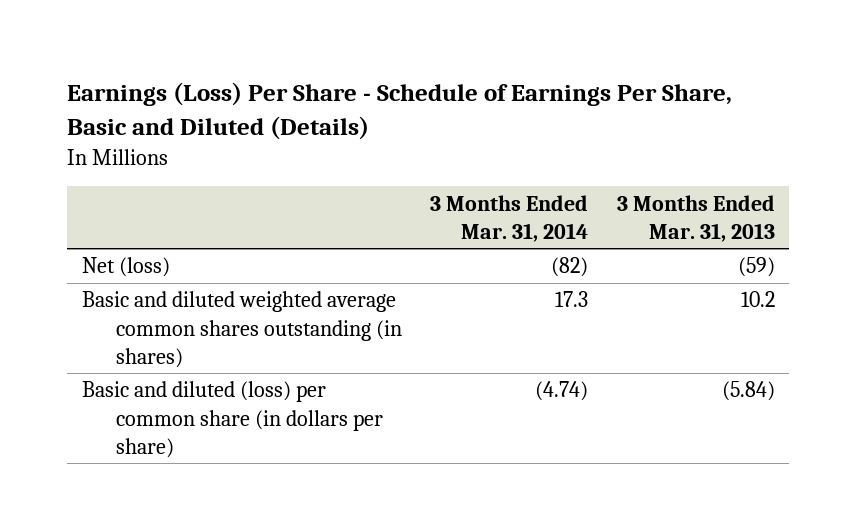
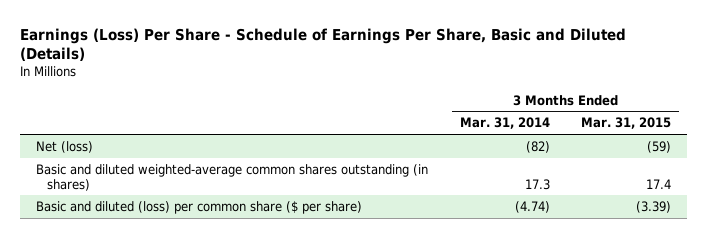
- | 3 Months Ended Mar. 31, 2014 | 3 Months Ended Mar. 31, 2013
+ | 3 Months Ended Mar. 31, 2014 | 3 Months Ended Mar. 31, 2015
- Basic and diluted weighted average common shares outstanding (in shares) | 17.3 | 10.2
- Basic and diluted (loss) per common share (in dollars per share) | (4.74) | (5.84)
+ Basic and diluted weighted-average common shares outstanding (in shares) | 17.3 | 17.4
+ Basic and diluted (loss) per common share ($ per share) | (4.74) | (3.39)

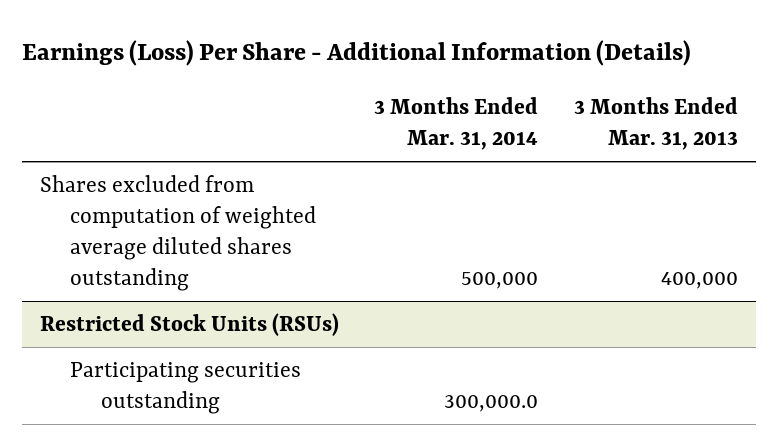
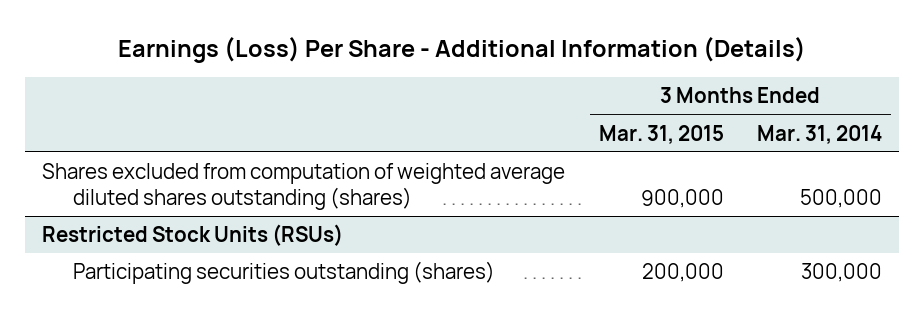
- | 3 Months Ended Mar. 31, 2014 | 3 Months Ended Mar. 31, 2013
+ | 3 Months Ended Mar. 31, 2015 | 3 Months Ended Mar. 31, 2014
- Shares excluded from computation of weighted average diluted shares outstanding | 500,000 | 400,000
+ Shares excluded from computation of weighted average diluted shares outstanding (shares) | 900,000 | 500,000
@ Restricted Stock Units (RSUs)
- Participating securities outstanding | 300,000.0 |
+ Participating securities outstanding (shares) | 200,000 | 300,000

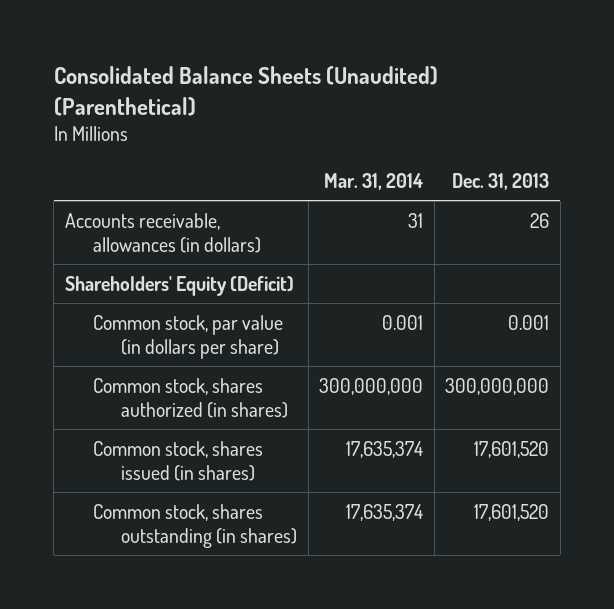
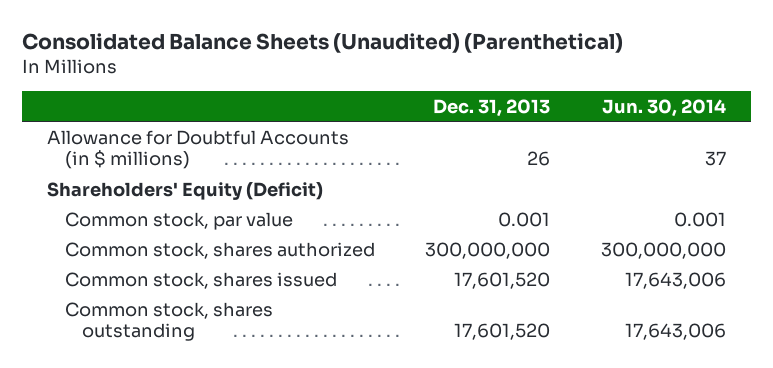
- | Mar. 31, 2014 | Dec. 31, 2013
+ | Dec. 31, 2013 | Jun. 30, 2014
- Accounts receivable, allowances (in dollars) | 31 | 26
+ Allowance for Doubtful Accounts (in $ millions) | 26 | 37
- Common stock, par value (in dollars per share) | 0.001 | 0.001
- Common stock, shares authorized (in shares) | 300,000,000 | 300,000,000
- Common stock, shares issued (in shares) | 17,635,374 | 17,601,520
- Common stock, shares outstanding (in shares) | 17,635,374 | 17,601,520
+ Common stock, par value | 0.001 | 0.001
+ Common stock, shares authorized | 300,000,000 | 300,000,000
+ Common stock, shares issued | 17,601,520 | 17,643,006
+ Common stock, shares outstanding | 17,601,520 | 17,643,006

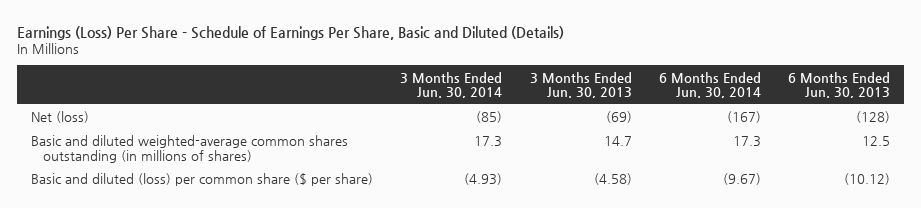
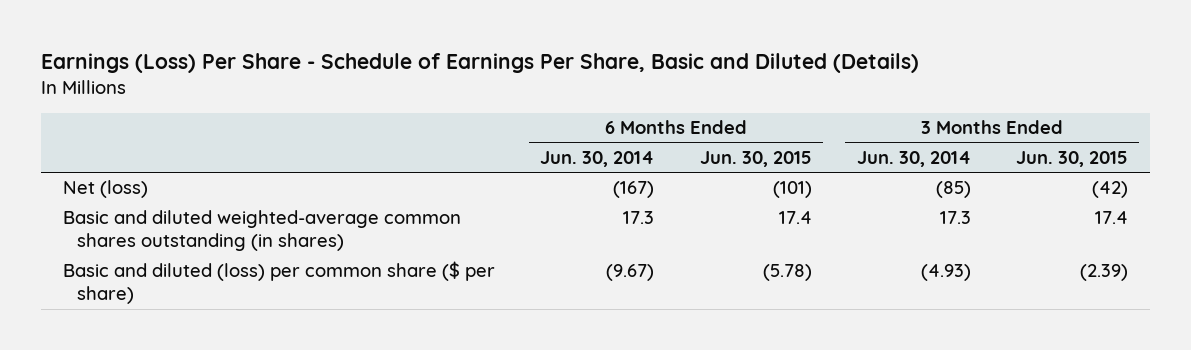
- | 3 Months Ended Jun. 30, 2014 | 3 Months Ended Jun. 30, 2013 | 6 Months Ended Jun. 30, 2014 | 6 Months Ended Jun. 30, 2013
+ | 6 Months Ended Jun. 30, 2014 | 6 Months Ended Jun. 30, 2015 | 3 Months Ended Jun. 30, 2014 | 3 Months Ended Jun. 30, 2015
- Basic and diluted weighted-average common shares outstanding (in millions of shares) | 17.3 | 14.7 | 17.3 | 12.5
+ Basic and diluted weighted-average common shares outstanding (in shares) | 17.3 | 17.4 | 17.3 | 17.4

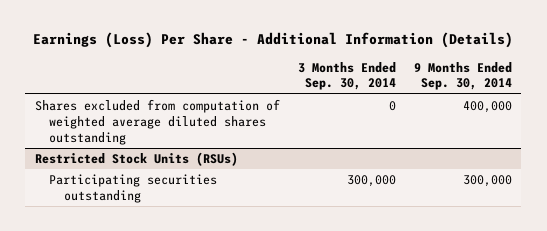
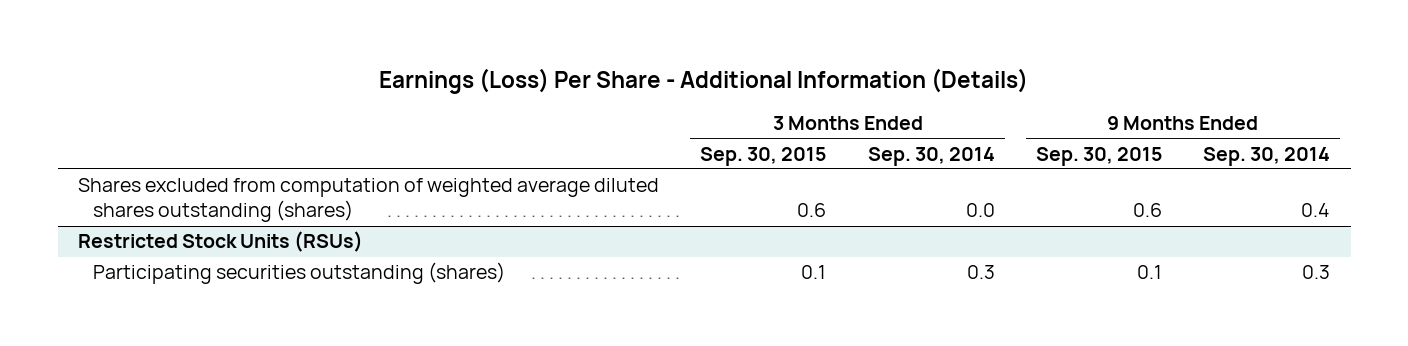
- | 3 Months Ended Sep. 30, 2014 | 9 Months Ended Sep. 30, 2014
+ | 3 Months Ended Sep. 30, 2015 | 3 Months Ended Sep. 30, 2014 | 9 Months Ended Sep. 30, 2015 | 9 Months Ended Sep. 30, 2014
- Shares excluded from computation of weighted average diluted shares outstanding | 0 | 400,000
+ Shares excluded from computation of weighted average diluted shares outstanding (shares) | 0.6 | 0.0 | 0.6 | 0.4
@ Restricted Stock Units (RSUs)
- Participating securities outstanding | 300,000 | 300,000
+ Participating securities outstanding (shares) | 0.1 | 0.3 | 0.1 | 0.3

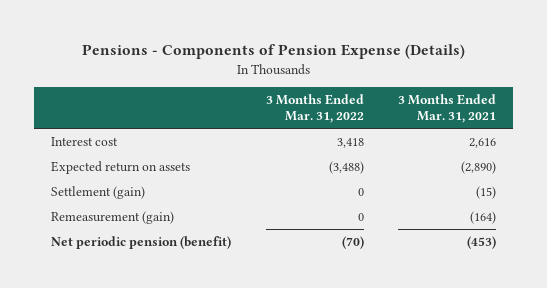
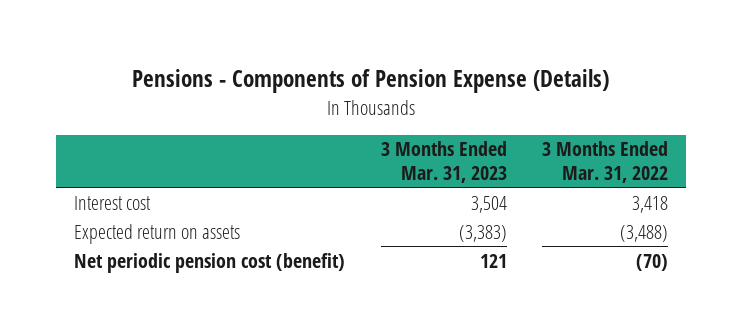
- | 3 Months Ended Mar. 31, 2022 | 3 Months Ended Mar. 31, 2021
+ | 3 Months Ended Mar. 31, 2023 | 3 Months Ended Mar. 31, 2022
- Settlement (gain) | 0 | (15)
- Remeasurement (gain) | 0 | (164)
- Net periodic pension (benefit) | (70) | (453)
+ Net periodic pension cost (benefit) | 121 | (70)

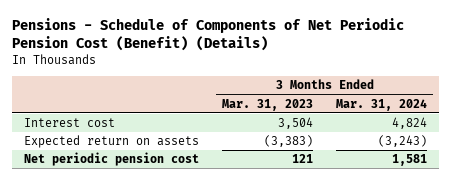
- Pensions - Components of Pension Expense (Details)
+ Pensions - Schedule of Components of Net Periodic Pension Cost (Benefit) (Details)
- | 3 Months Ended Mar. 31, 2023 | 3 Months Ended Mar. 31, 2022
+ | 3 Months Ended Mar. 31, 2023 | 3 Months Ended Mar. 31, 2024
- Net periodic pension cost (benefit) | 121 | (70)
+ Net periodic pension cost | 121 | 1,581

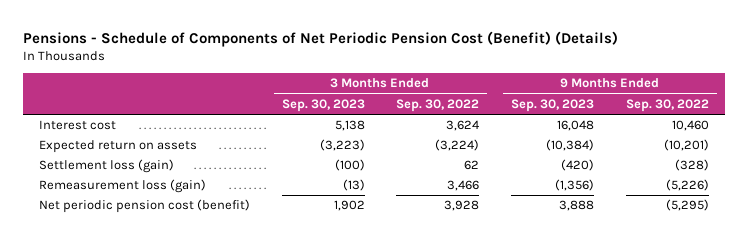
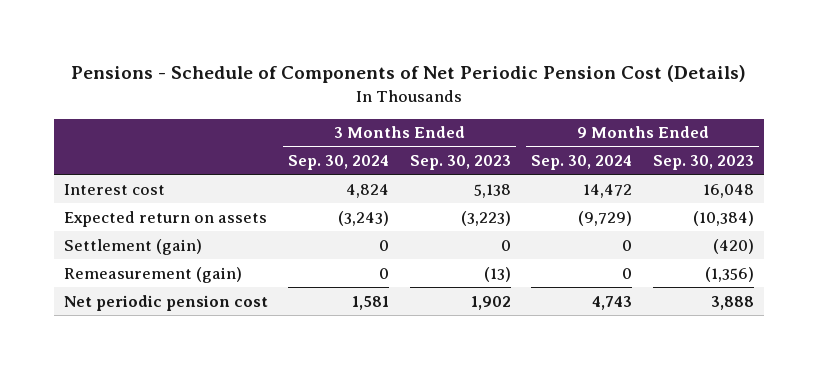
- Pensions - Schedule of Components of Net Periodic Pension Cost (Benefit) (Details)
+ Pensions - Schedule of Components of Net Periodic Pension Cost (Details)
- | 3 Months Ended Sep. 30, 2023 | 3 Months Ended Sep. 30, 2022 | 9 Months Ended Sep. 30, 2023 | 9 Months Ended Sep. 30, 2022
+ | 3 Months Ended Sep. 30, 2024 | 3 Months Ended Sep. 30, 2023 | 9 Months Ended Sep. 30, 2024 | 9 Months Ended Sep. 30, 2023
- Settlement loss (gain) | (100) | 62 | (420) | (328)
- Remeasurement loss (gain) | (13) | 3,466 | (1,356) | (5,226)
- Net periodic pension cost (benefit) | 1,902 | 3,928 | 3,888 | (5,295)
+ Settlement (gain) | 0 | 0 | 0 | (420)
+ Remeasurement (gain) | 0 | (13) | 0 | (1,356)
+ Net periodic pension cost | 1,581 | 1,902 | 4,743 | 3,888

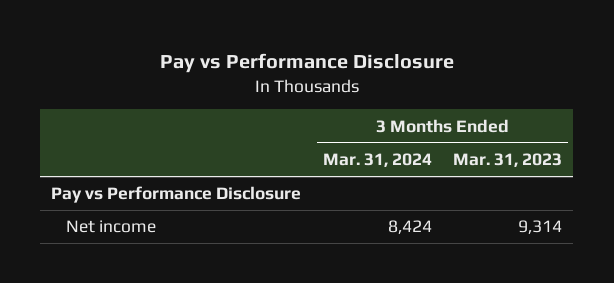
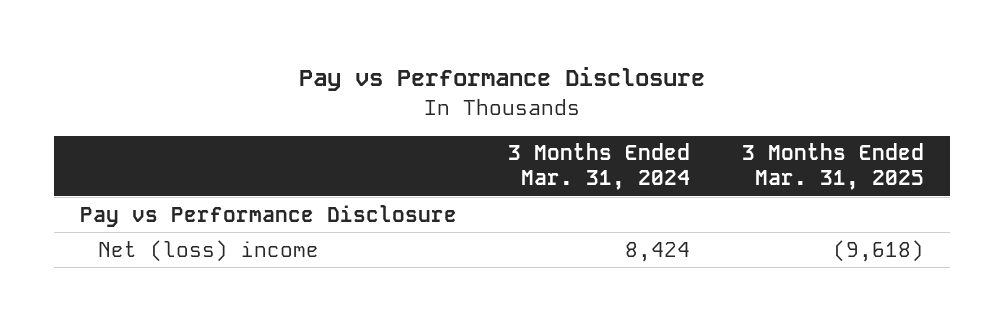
- | 3 Months Ended Mar. 31, 2024 | 3 Months Ended Mar. 31, 2023
+ | 3 Months Ended Mar. 31, 2024 | 3 Months Ended Mar. 31, 2025
- Net income | 8,424 | 9,314
+ Net (loss) income | 8,424 | (9,618)

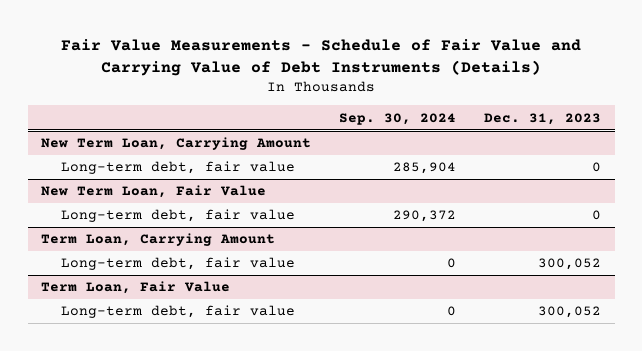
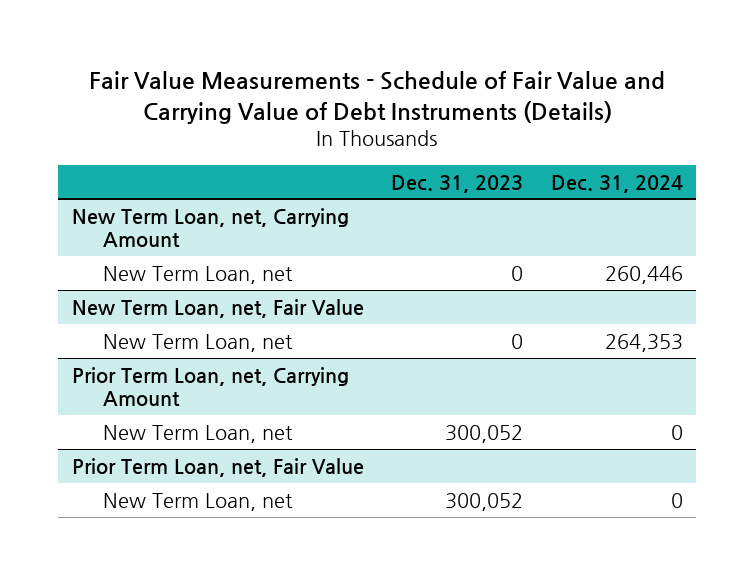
- | Sep. 30, 2024 | Dec. 31, 2023
+ | Dec. 31, 2023 | Dec. 31, 2024
- New Term Loan, Carrying Amount
- Long-term debt, fair value | 285,904 | 0
- New Term Loan, Fair Value
- Long-term debt, fair value | 290,372 | 0
- Term Loan, Carrying Amount
- Long-term debt, fair value | 0 | 300,052
- Term Loan, Fair Value
- Long-term debt, fair value | 0 | 300,052
+ New Term Loan, net, Carrying Amount
+ New Term Loan, net | 0 | 260,446
+ New Term Loan, net, Fair Value
+ New Term Loan, net | 0 | 264,353
+ Prior Term Loan, net, Carrying Amount
+ New Term Loan, net | 300,052 | 0
+ Prior Term Loan, net, Fair Value
+ New Term Loan, net | 300,052 | 0

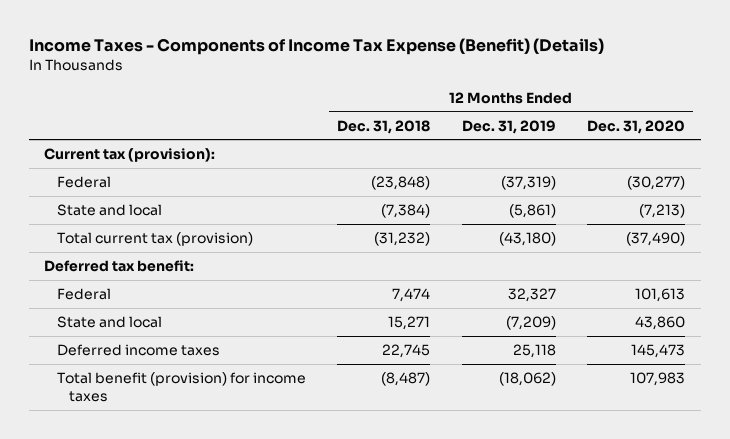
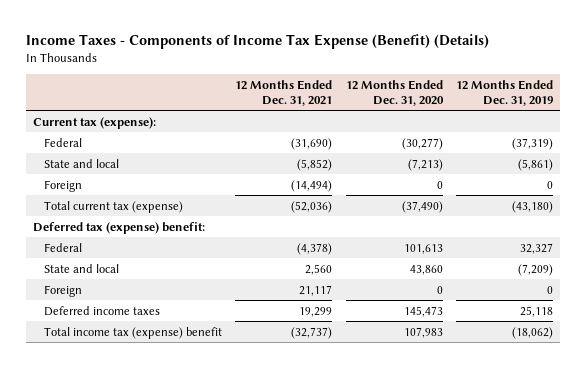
- | 12 Months Ended Dec. 31, 2018 | 12 Months Ended Dec. 31, 2019 | 12 Months Ended Dec. 31, 2020
+ | 12 Months Ended Dec. 31, 2021 | 12 Months Ended Dec. 31, 2020 | 12 Months Ended Dec. 31, 2019
- Current tax (provision):
+ Current tax (expense):
- Total current tax (provision) | (31,232) | (43,180) | (37,490)
- Deferred tax benefit:
+ Foreign | (14,494) | 0 | 0
+ Total current tax (expense) | (52,036) | (37,490) | (43,180)
+ Deferred tax (expense) benefit:
+ Foreign | 21,117 | 0 | 0
- Total benefit (provision) for income taxes | (8,487) | (18,062) | 107,983
+ Total income tax (expense) benefit | (32,737) | 107,983 | (18,062)

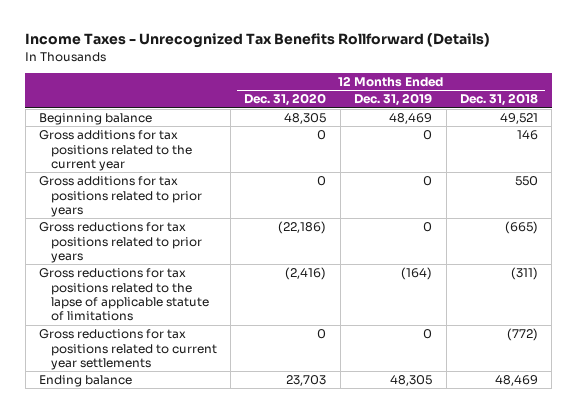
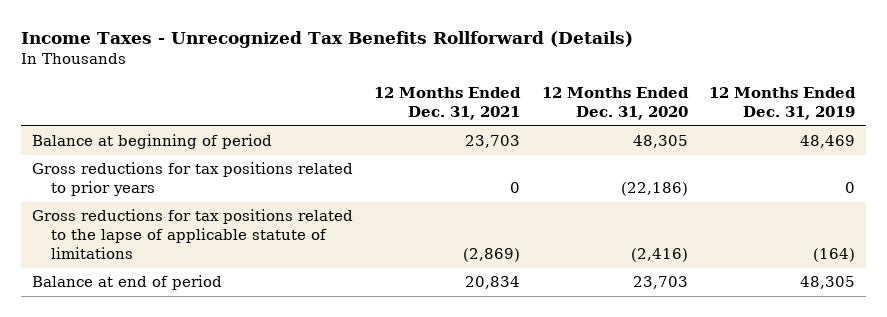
- | 12 Months Ended Dec. 31, 2020 | 12 Months Ended Dec. 31, 2019 | 12 Months Ended Dec. 31, 2018
+ | 12 Months Ended Dec. 31, 2021 | 12 Months Ended Dec. 31, 2020 | 12 Months Ended Dec. 31, 2019
- Beginning balance | 48,305 | 48,469 | 49,521
- Gross additions for tax positions related to the current year | 0 | 0 | 146
- Gross additions for tax positions related to prior years | 0 | 0 | 550
+ Balance at beginning of period | 23,703 | 48,305 | 48,469
- Gross reductions for tax positions related to current year settlements | 0 | 0 | (772)
- Ending balance | 23,703 | 48,305 | 48,469
+ Balance at end of period | 20,834 | 23,703 | 48,305

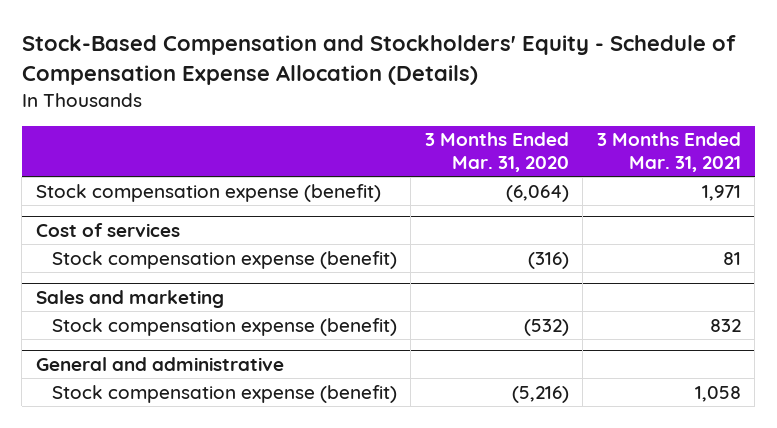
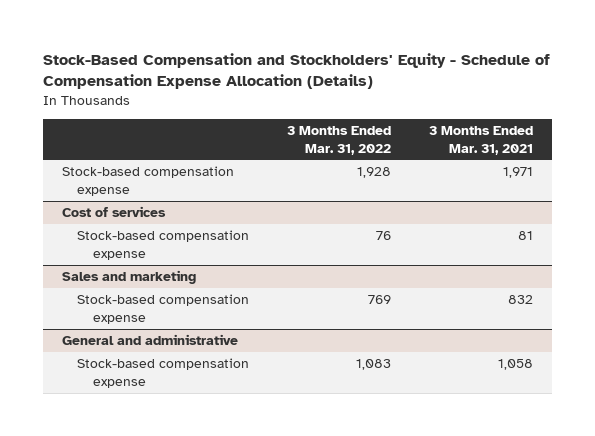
- | 3 Months Ended Mar. 31, 2020 | 3 Months Ended Mar. 31, 2021
+ | 3 Months Ended Mar. 31, 2022 | 3 Months Ended Mar. 31, 2021
- Stock compensation expense (benefit) | (6,064) | 1,971
+ Stock-based compensation expense | 1,928 | 1,971
@ Cost of services
- Stock compensation expense (benefit) | (316) | 81
+ Stock-based compensation expense | 76 | 81
@ Sales and marketing
- Stock compensation expense (benefit) | (532) | 832
+ Stock-based compensation expense | 769 | 832
@ General and administrative
- Stock compensation expense (benefit) | (5,216) | 1,058
+ Stock-based compensation expense | 1,083 | 1,058

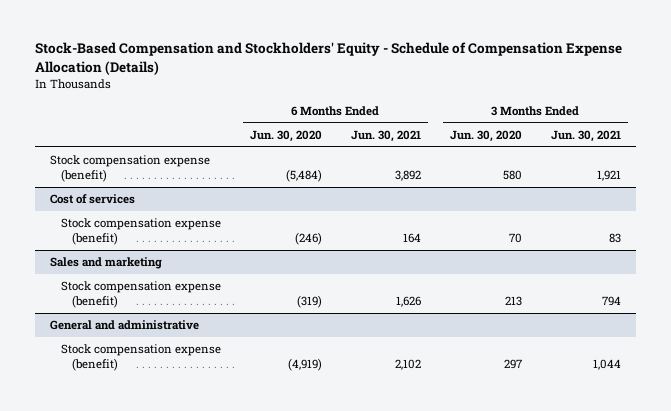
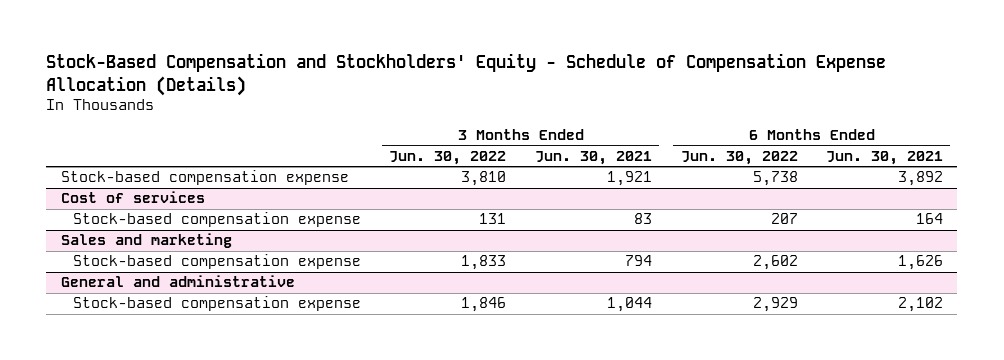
- | 6 Months Ended Jun. 30, 2020 | 6 Months Ended Jun. 30, 2021 | 3 Months Ended Jun. 30, 2020 | 3 Months Ended Jun. 30, 2021
+ | 3 Months Ended Jun. 30, 2022 | 3 Months Ended Jun. 30, 2021 | 6 Months Ended Jun. 30, 2022 | 6 Months Ended Jun. 30, 2021
- Stock compensation expense (benefit) | (5,484) | 3,892 | 580 | 1,921
+ Stock-based compensation expense | 3,810 | 1,921 | 5,738 | 3,892
@ Cost of services
- Stock compensation expense (benefit) | (246) | 164 | 70 | 83
+ Stock-based compensation expense | 131 | 83 | 207 | 164
@ Sales and marketing
- Stock compensation expense (benefit) | (319) | 1,626 | 213 | 794
+ Stock-based compensation expense | 1,833 | 794 | 2,602 | 1,626
@ General and administrative
- Stock compensation expense (benefit) | (4,919) | 2,102 | 297 | 1,044
+ Stock-based compensation expense | 1,846 | 1,044 | 2,929 | 2,102

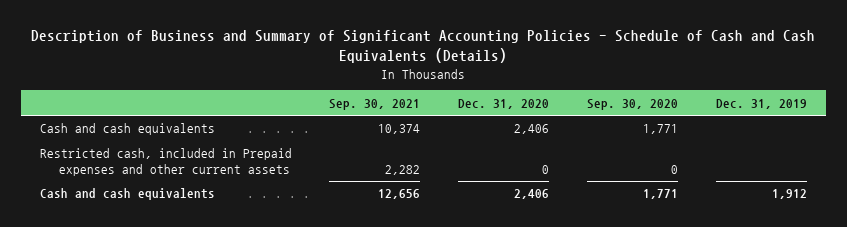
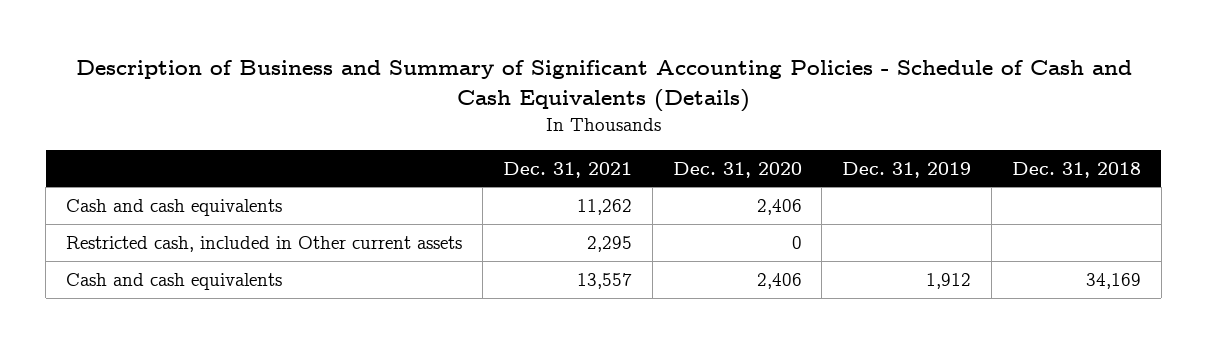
- | Sep. 30, 2021 | Dec. 31, 2020 | Sep. 30, 2020 | Dec. 31, 2019
+ | Dec. 31, 2021 | Dec. 31, 2020 | Dec. 31, 2019 | Dec. 31, 2018
- Restricted cash, included in Prepaid expenses and other current assets | 2,282 | 0 | 0 |
+ Restricted cash, included in Other current assets | 2,295 | 0 | |

